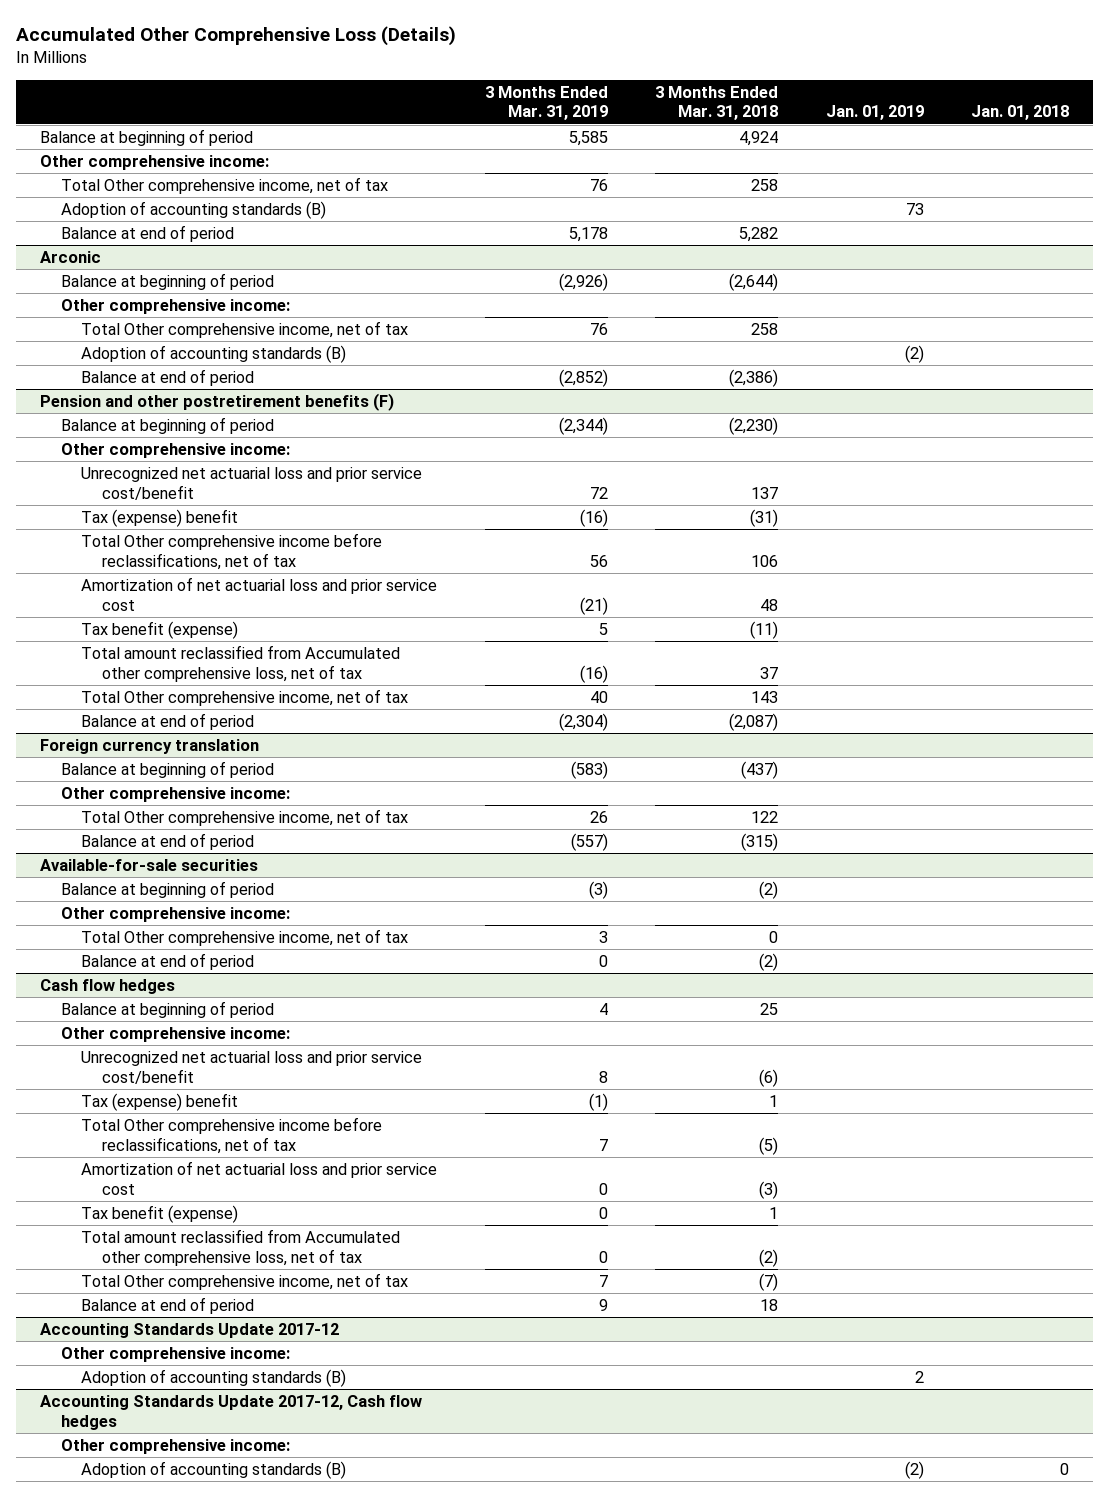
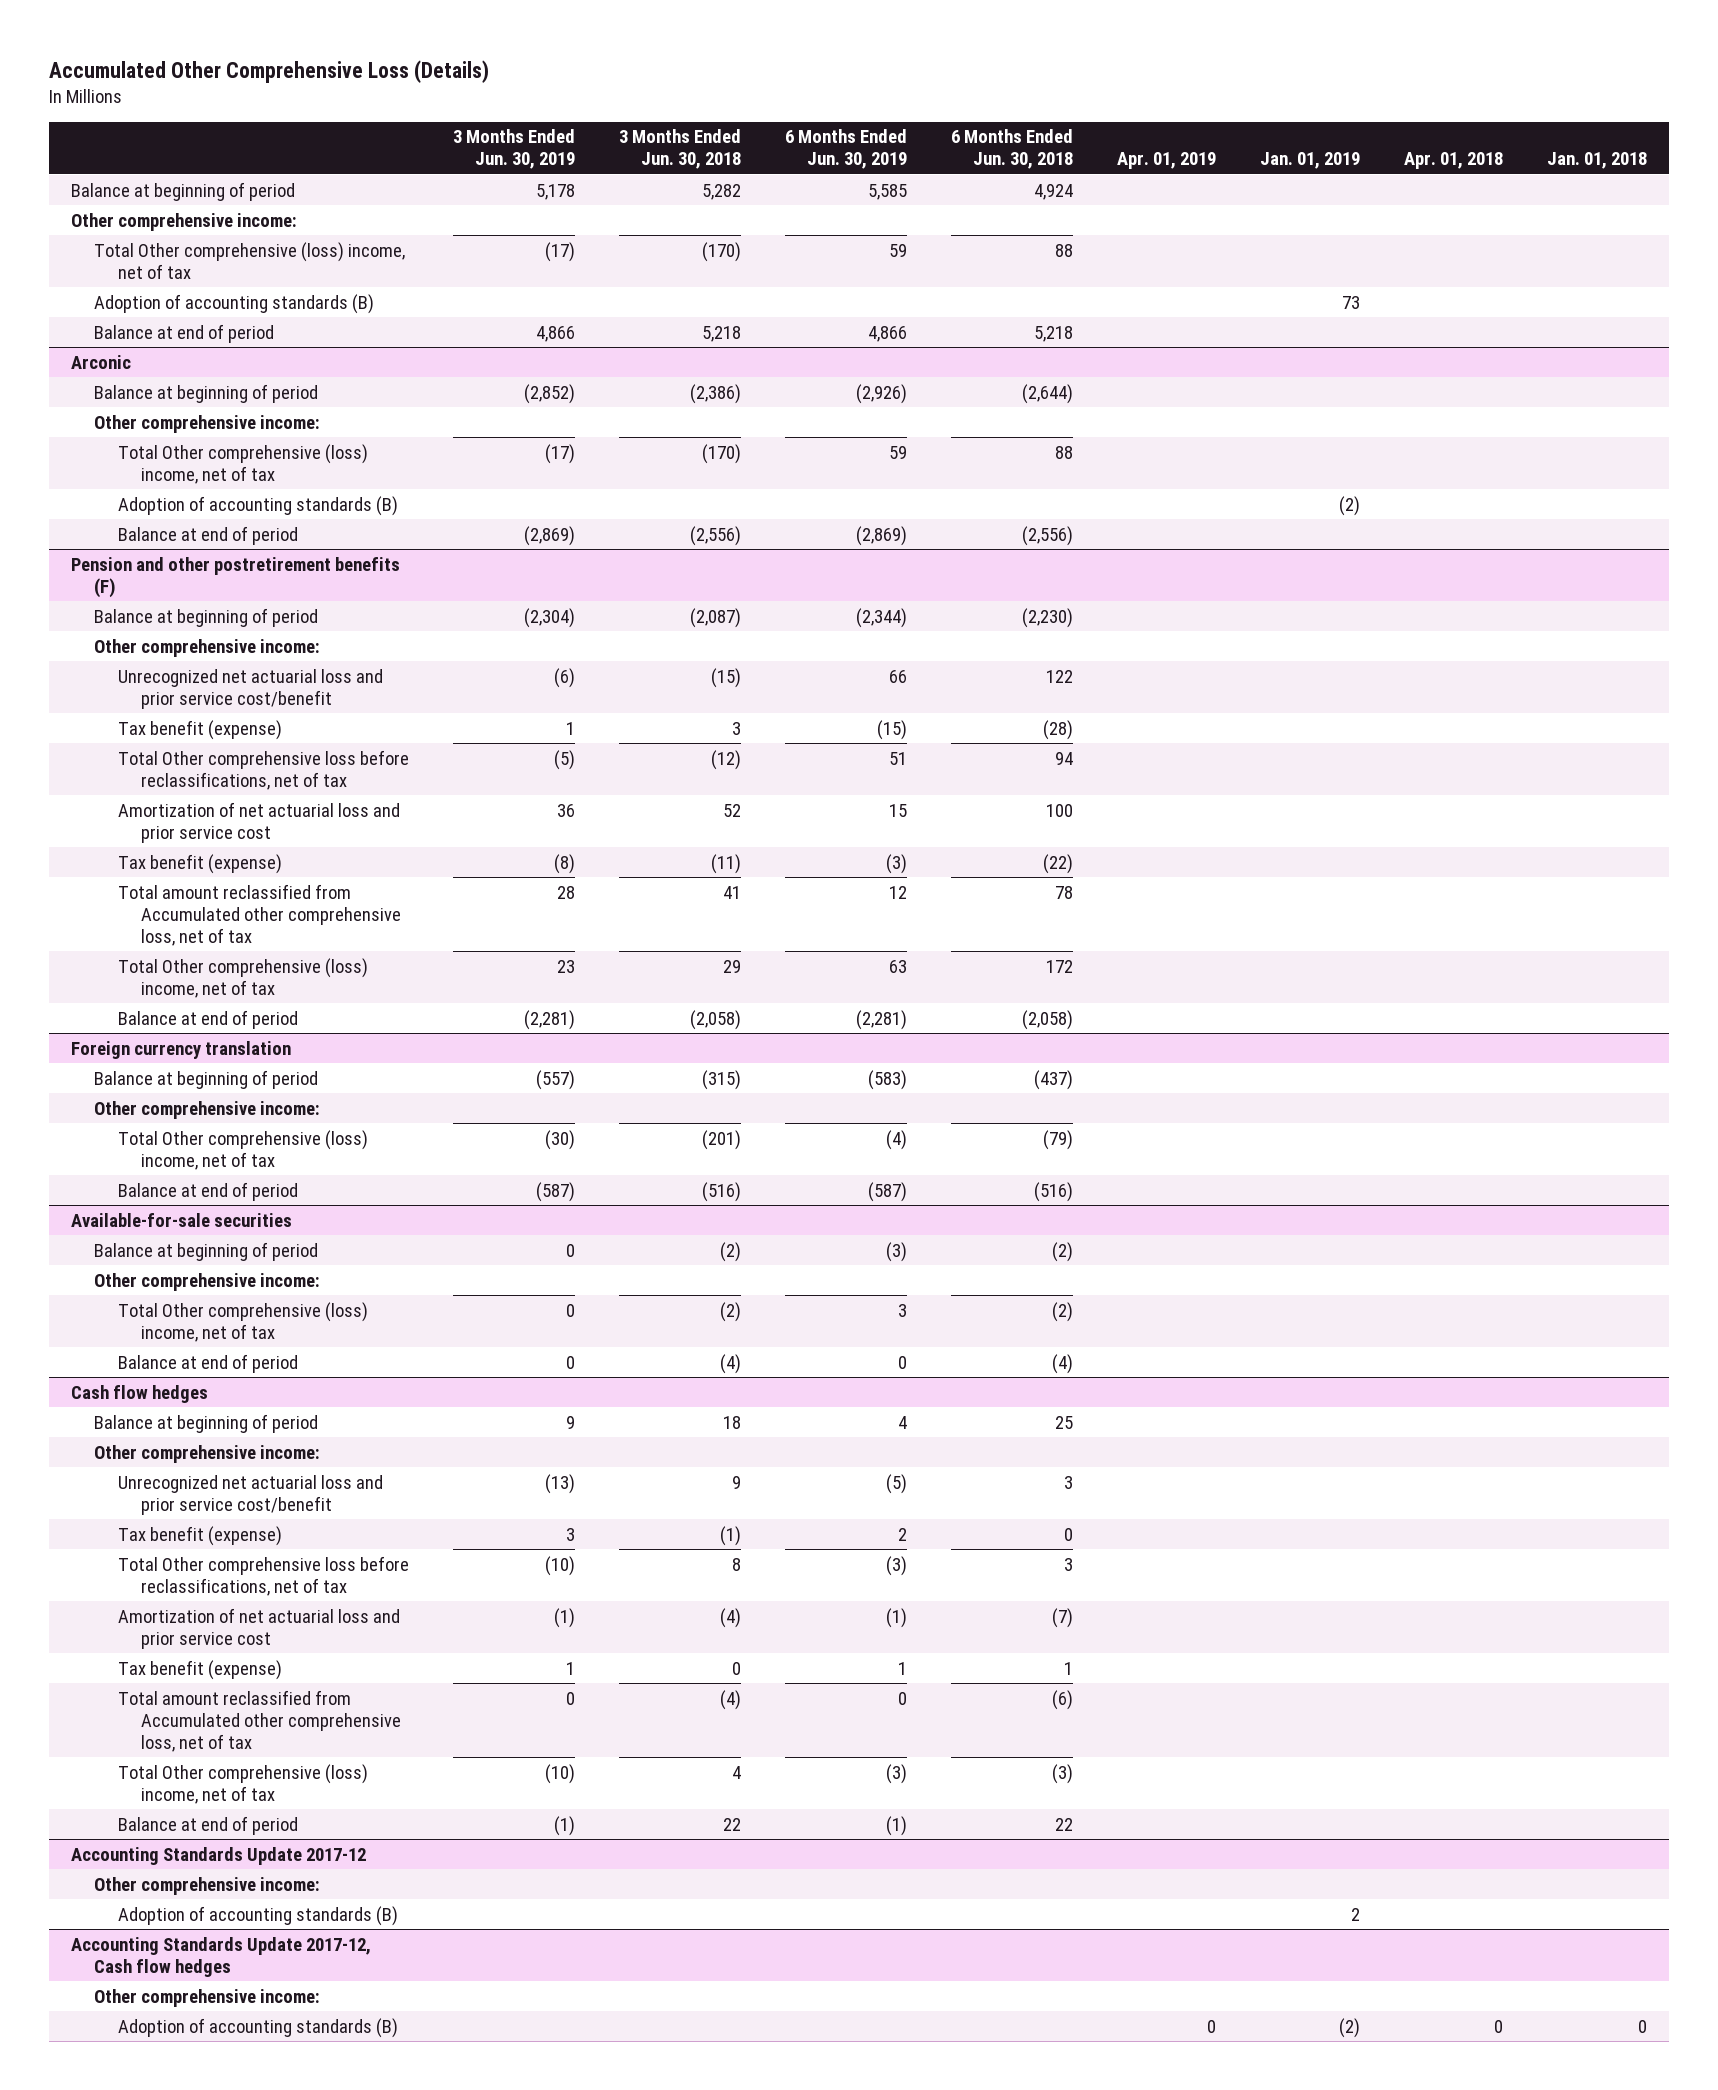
- | 3 Months Ended Mar. 31, 2019 | 3 Months Ended Mar. 31, 2018 | Jan. 01, 2019 | Jan. 01, 2018
+ | 3 Months Ended Jun. 30, 2019 | 3 Months Ended Jun. 30, 2018 | 6 Months Ended Jun. 30, 2019 | 6 Months Ended Jun. 30, 2018 | Apr. 01, 2019 | Jan. 01, 2019 | Apr. 01, 2018 | Jan. 01, 2018
- Total Other comprehensive income, net of tax | 76 | 258 | |
+ Total Other comprehensive (loss) income, net of tax | (17) | (170) | 59 | 88 | | | |
@ Arconic
- Total Other comprehensive income, net of tax | 76 | 258 | |
+ Total Other comprehensive (loss) income, net of tax | (17) | (170) | 59 | 88 | | | |
@ Pension and other postretirement benefits (F)
- Tax (expense) benefit | (16) | (31) | |
- Total Other comprehensive income before reclassifications, net of tax | 56 | 106 | |
+ Tax benefit (expense) | 1 | 3 | (15) | (28) | | | |
+ Total Other comprehensive loss before reclassifications, net of tax | (5) | (12) | 51 | 94 | | | |
- Total Other comprehensive income, net of tax | 40 | 143 | |
+ Total Other comprehensive (loss) income, net of tax | 23 | 29 | 63 | 172 | | | |
@ Foreign currency translation
- Total Other comprehensive income, net of tax | 26 | 122 | |
+ Total Other comprehensive (loss) income, net of tax | (30) | (201) | (4) | (79) | | | |
@ Available-for-sale securities
- Total Other comprehensive income, net of tax | 3 | 0 | |
+ Total Other comprehensive (loss) income, net of tax | 0 | (2) | 3 | (2) | | | |
@ Cash flow hedges
- Tax (expense) benefit | (1) | 1 | |
- Total Other comprehensive income before reclassifications, net of tax | 7 | (5) | |
+ Tax benefit (expense) | 3 | (1) | 2 | 0 | | | |
+ Total Other comprehensive loss before reclassifications, net of tax | (10) | 8 | (3) | 3 | | | |
- Total Other comprehensive income, net of tax | 7 | (7) | |
+ Total Other comprehensive (loss) income, net of tax | (10) | 4 | (3) | (3) | | | |

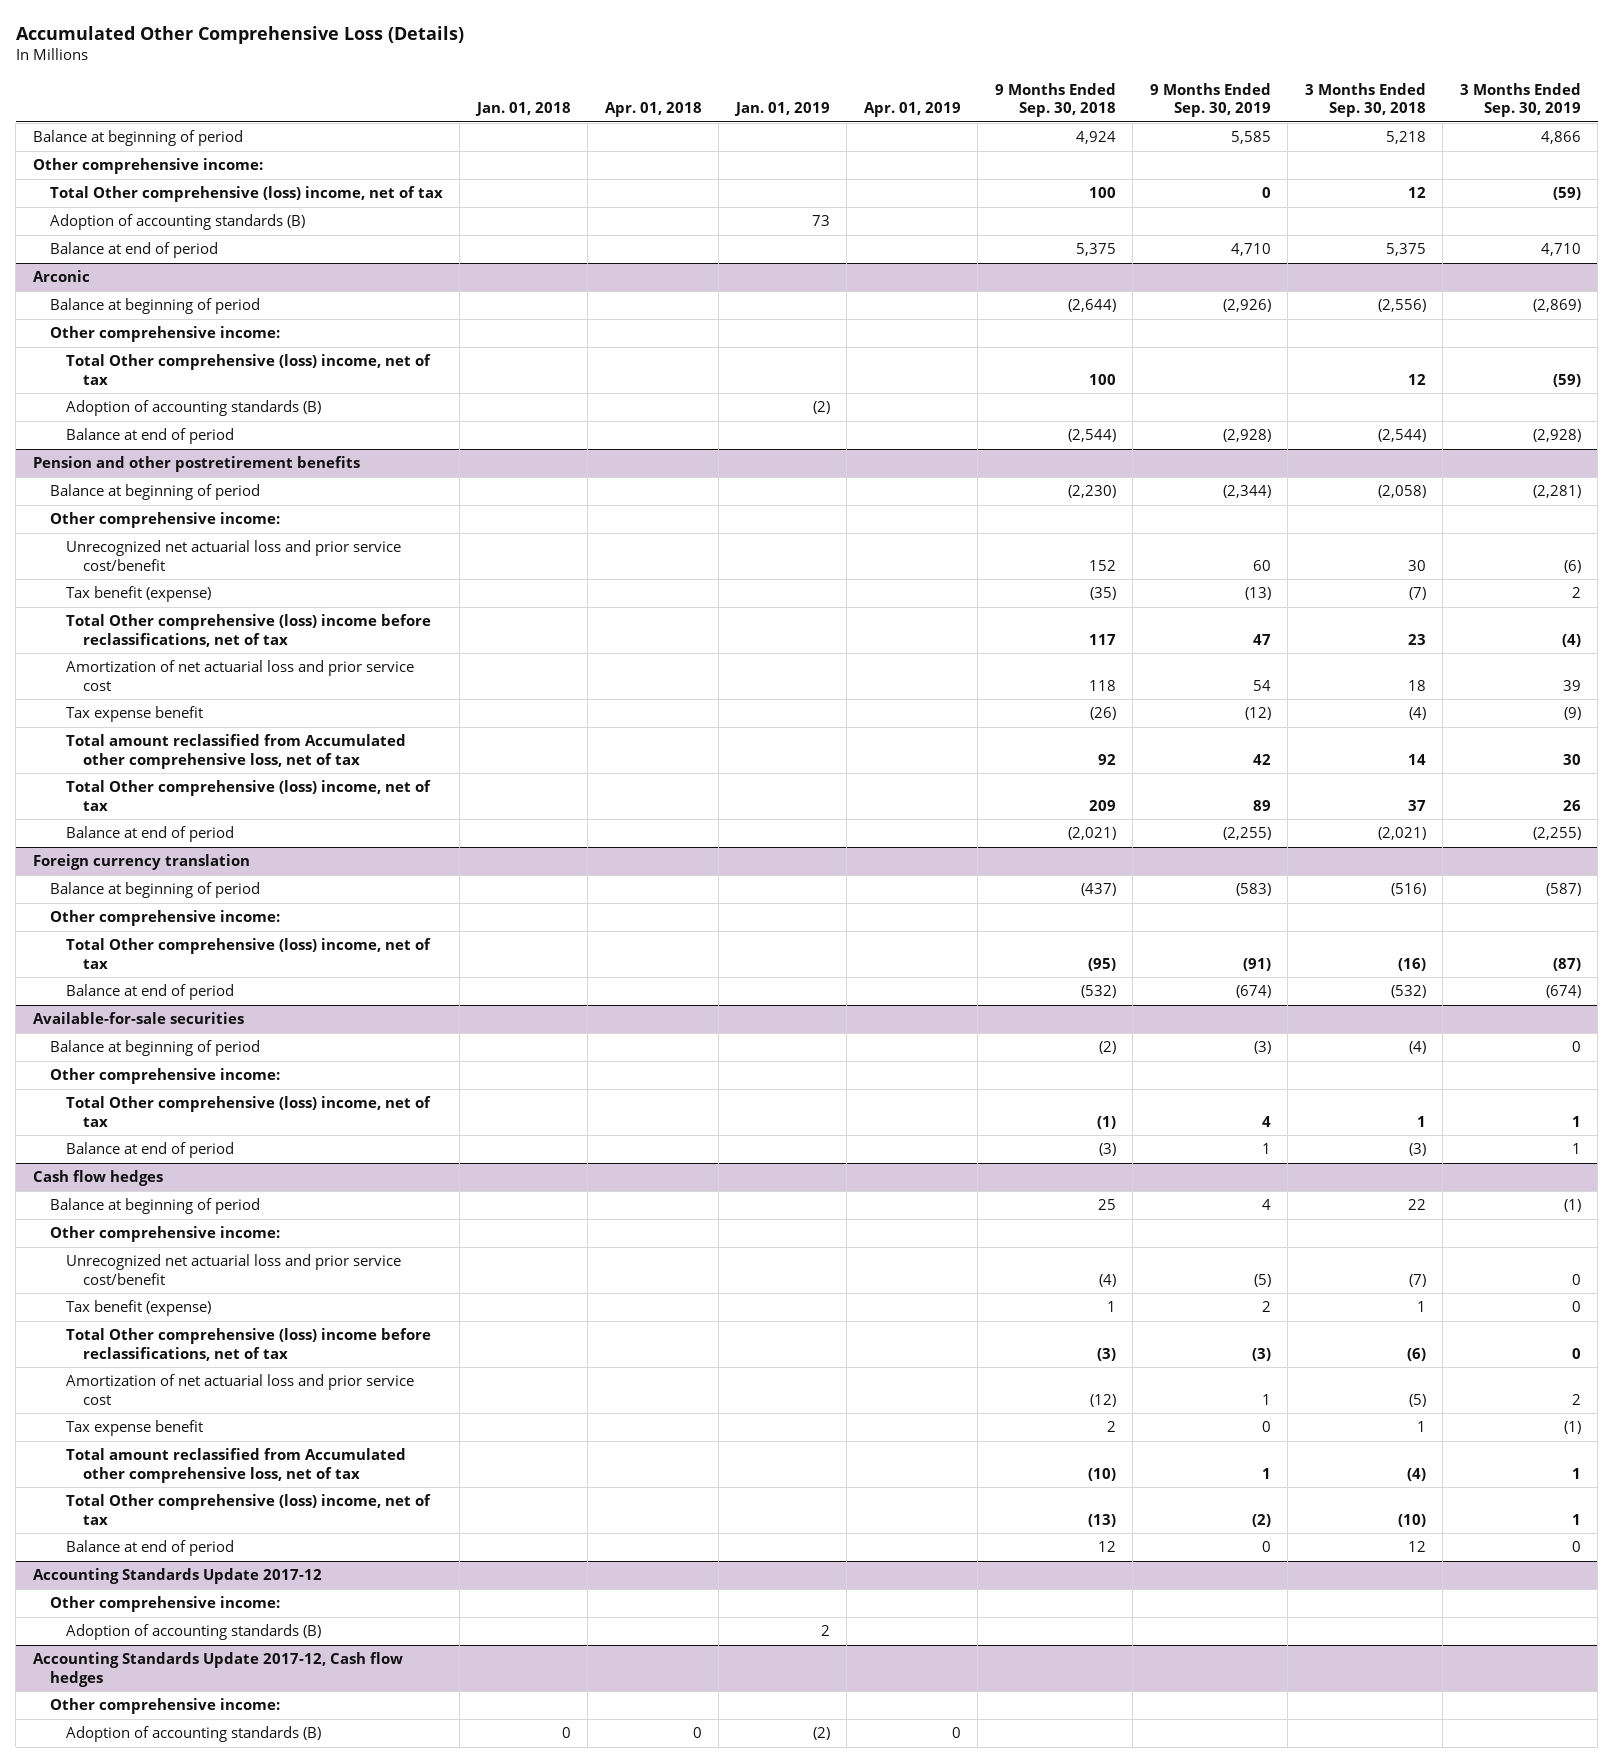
- | 3 Months Ended Jun. 30, 2019 | 3 Months Ended Jun. 30, 2018 | 6 Months Ended Jun. 30, 2019 | 6 Months Ended Jun. 30, 2018 | Apr. 01, 2019 | Jan. 01, 2019 | Apr. 01, 2018 | Jan. 01, 2018
+ | Jan. 01, 2018 | Apr. 01, 2018 | Jan. 01, 2019 | Apr. 01, 2019 | 9 Months Ended Sep. 30, 2018 | 9 Months Ended Sep. 30, 2019 | 3 Months Ended Sep. 30, 2018 | 3 Months Ended Sep. 30, 2019
- Pension and other postretirement benefits (F)
+ Pension and other postretirement benefits
- Total Other comprehensive loss before reclassifications, net of tax | (5) | (12) | 51 | 94 | | | |
+ Total Other comprehensive (loss) income before reclassifications, net of tax | | | | | 117 | 47 | 23 | (4)
- Tax benefit (expense) | (8) | (11) | (3) | (22) | | | |
+ Tax expense benefit | | | | | (26) | (12) | (4) | (9)
@ Cash flow hedges
- Total Other comprehensive loss before reclassifications, net of tax | (10) | 8 | (3) | 3 | | | |
+ Total Other comprehensive (loss) income before reclassifications, net of tax | | | | | (3) | (3) | (6) | 0
- Tax benefit (expense) | 1 | 0 | 1 | 1 | | | |
+ Tax expense benefit | | | | | 2 | 0 | 1 | (1)

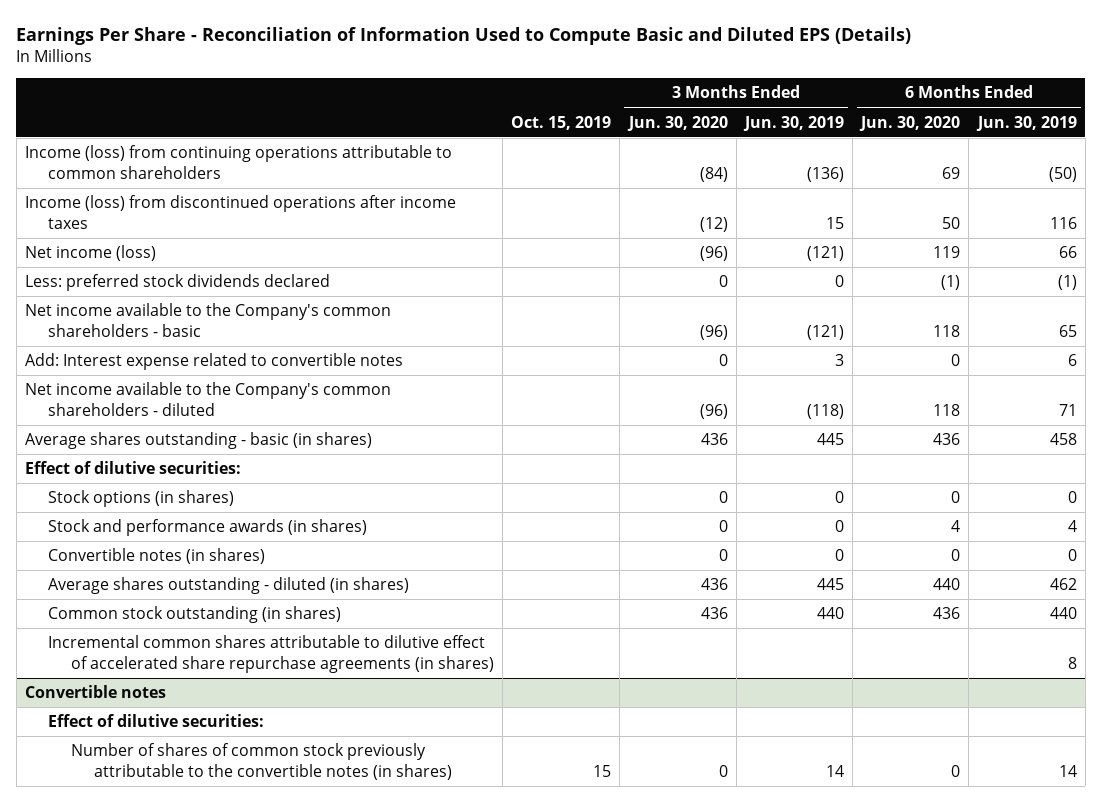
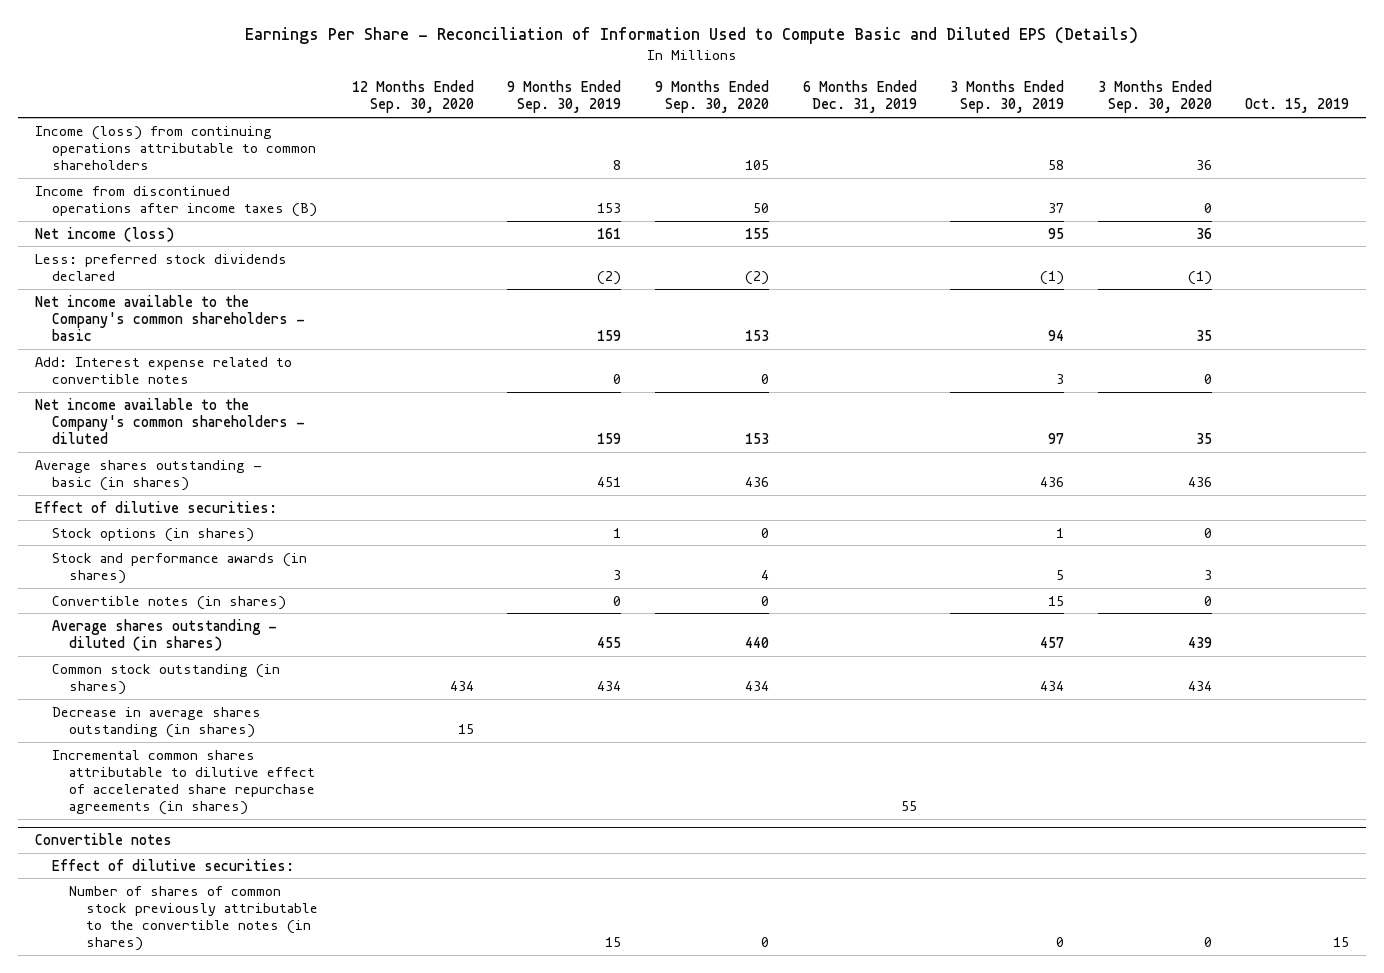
- | Oct. 15, 2019 | 3 Months Ended Jun. 30, 2020 | 3 Months Ended Jun. 30, 2019 | 6 Months Ended Jun. 30, 2020 | 6 Months Ended Jun. 30, 2019
+ | 12 Months Ended Sep. 30, 2020 | 9 Months Ended Sep. 30, 2019 | 9 Months Ended Sep. 30, 2020 | 6 Months Ended Dec. 31, 2019 | 3 Months Ended Sep. 30, 2019 | 3 Months Ended Sep. 30, 2020 | Oct. 15, 2019
- Income (loss) from discontinued operations after income taxes | | (12) | 15 | 50 | 116
+ Income from discontinued operations after income taxes (B) | | 153 | 50 | | 37 | 0 |
+ Decrease in average shares outstanding (in shares) | 15 | | | | | |

